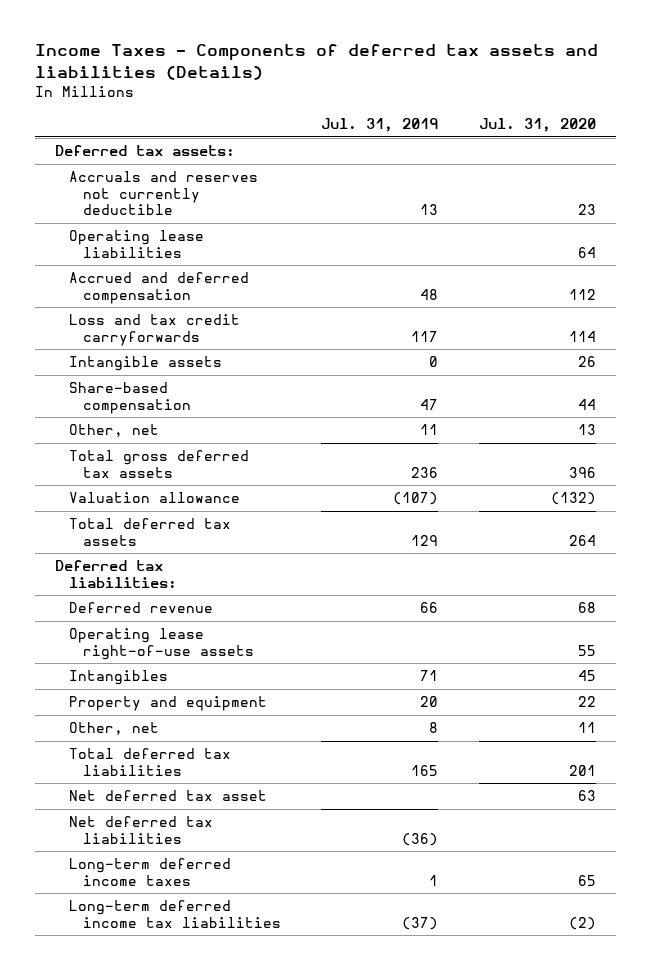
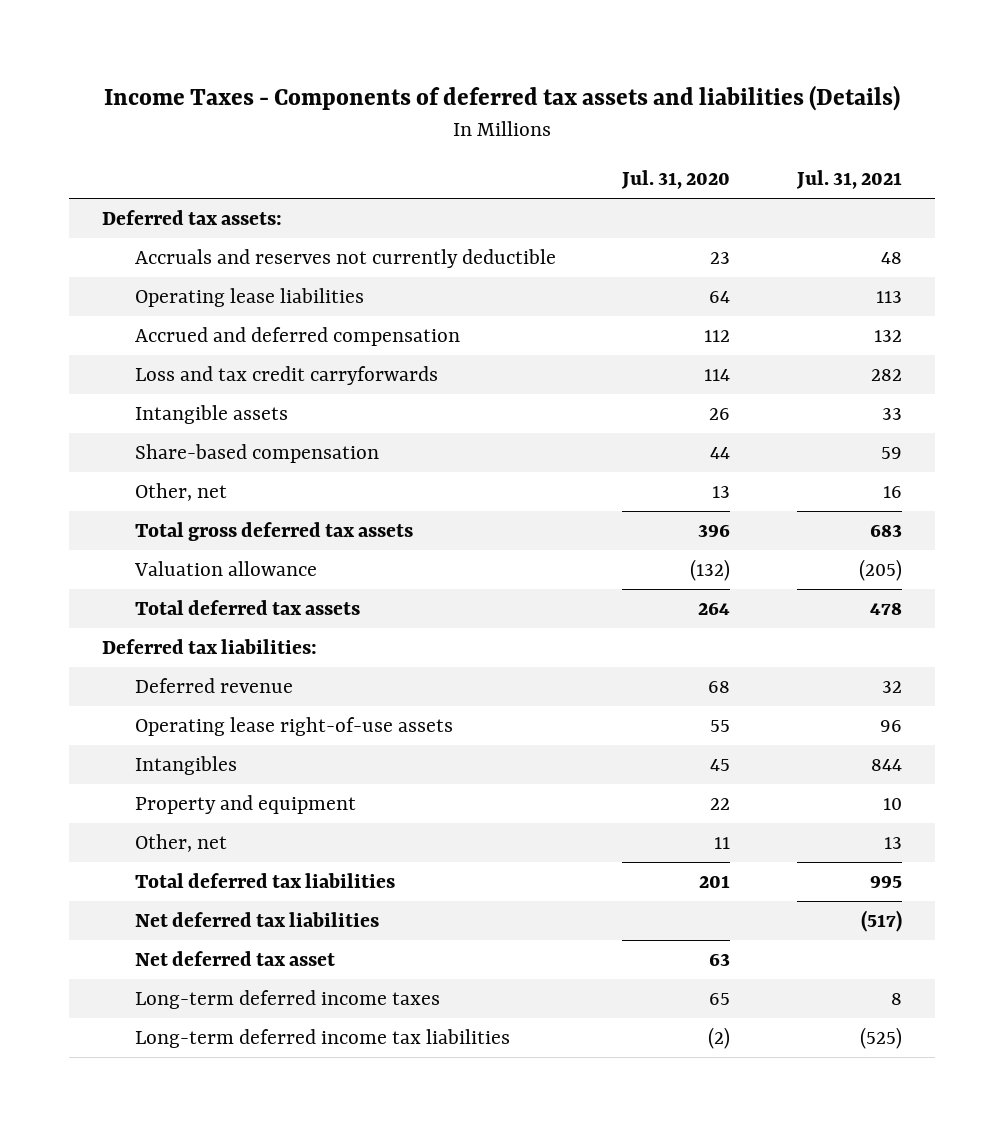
- | Jul. 31, 2019 | Jul. 31, 2020
+ | Jul. 31, 2020 | Jul. 31, 2021
moved down: Net deferred tax asset | 63 |

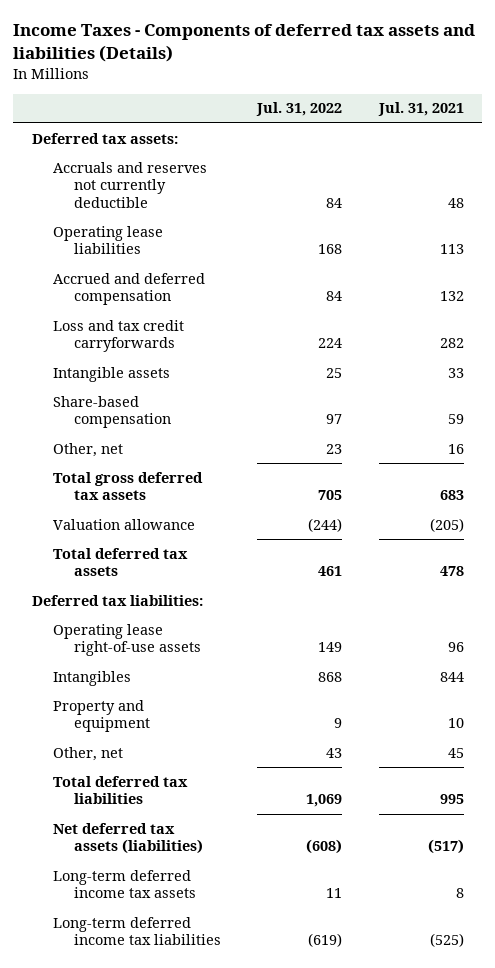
- | Jul. 31, 2020 | Jul. 31, 2021
+ | Jul. 31, 2022 | Jul. 31, 2021
- Deferred revenue | 68 | 32
- Other, net | 11 | 13
+ Other, net | 43 | 45
- Net deferred tax liabilities | | (517)
- Net deferred tax asset | 63 |
- Long-term deferred income taxes | 65 | 8
+ Net deferred tax assets (liabilities) | (608) | (517)
+ Long-term deferred income tax assets | 11 | 8

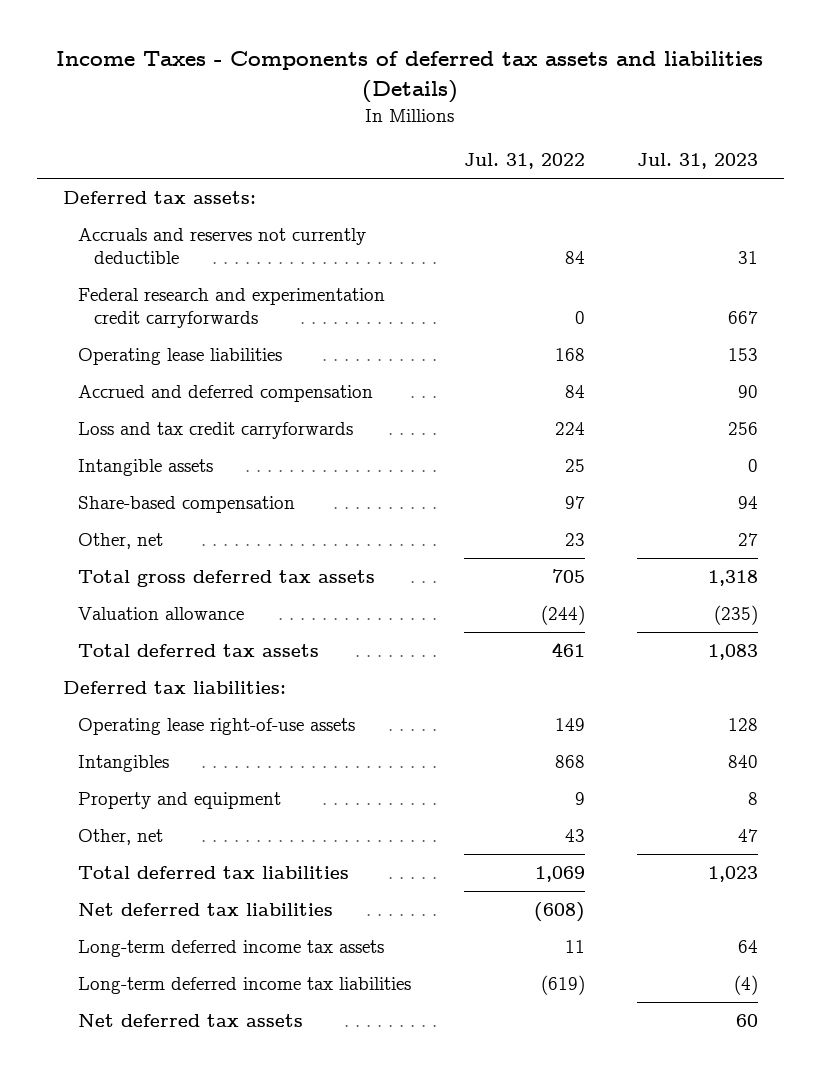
- | Jul. 31, 2022 | Jul. 31, 2021
+ | Jul. 31, 2022 | Jul. 31, 2023
+ Federal research and experimentation credit carryforwards | 0 | 667
- Net deferred tax assets (liabilities) | (608) | (517)
+ Net deferred tax liabilities | (608) |
+ Net deferred tax assets | | 60

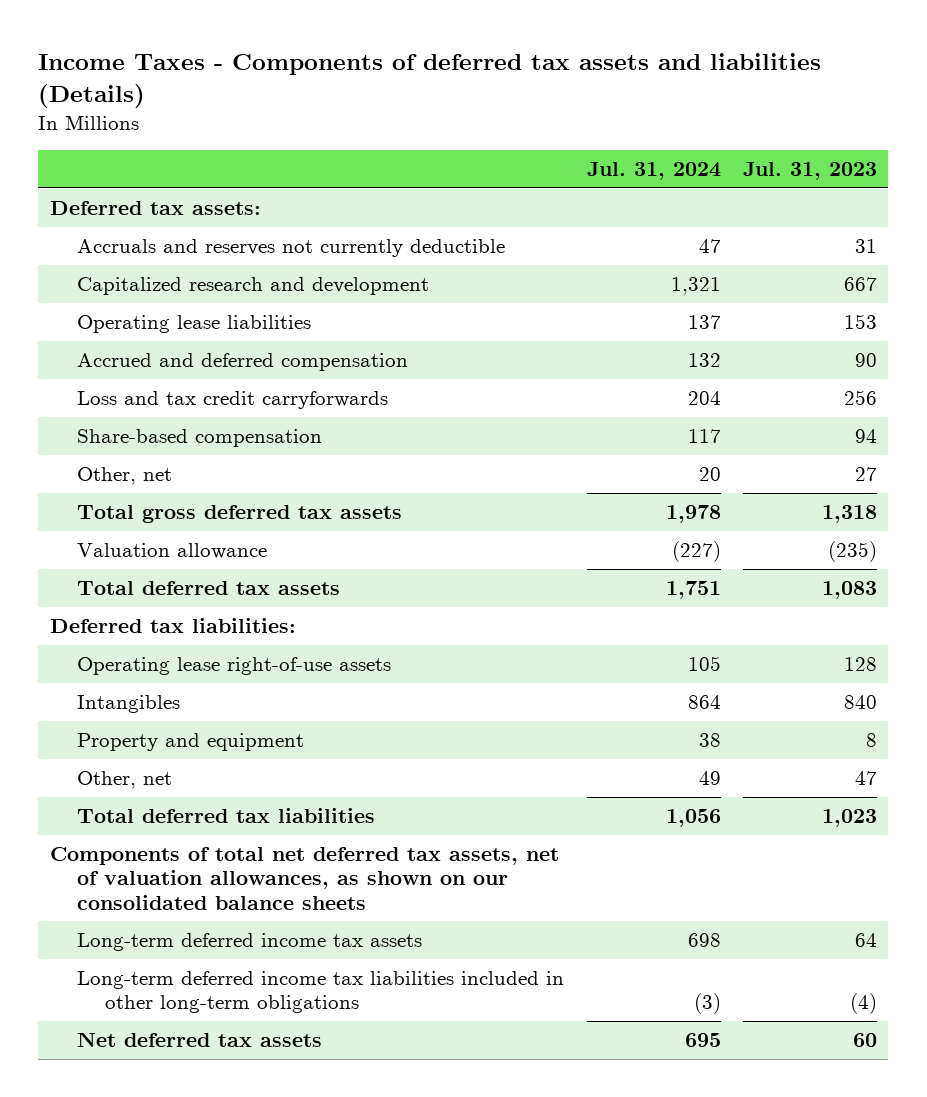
- | Jul. 31, 2022 | Jul. 31, 2023
+ | Jul. 31, 2024 | Jul. 31, 2023
- Federal research and experimentation credit carryforwards | 0 | 667
+ Capitalized research and development | 1,321 | 667
- Intangible assets | 25 | 0
- Net deferred tax liabilities | (608) |
+ Components of total net deferred tax assets, net of valuation allowances, as shown on our consolidated balance sheets
- Long-term deferred income tax liabilities | (619) | (4)
+ Long-term deferred income tax liabilities included in other long-term obligations | (3) | (4)

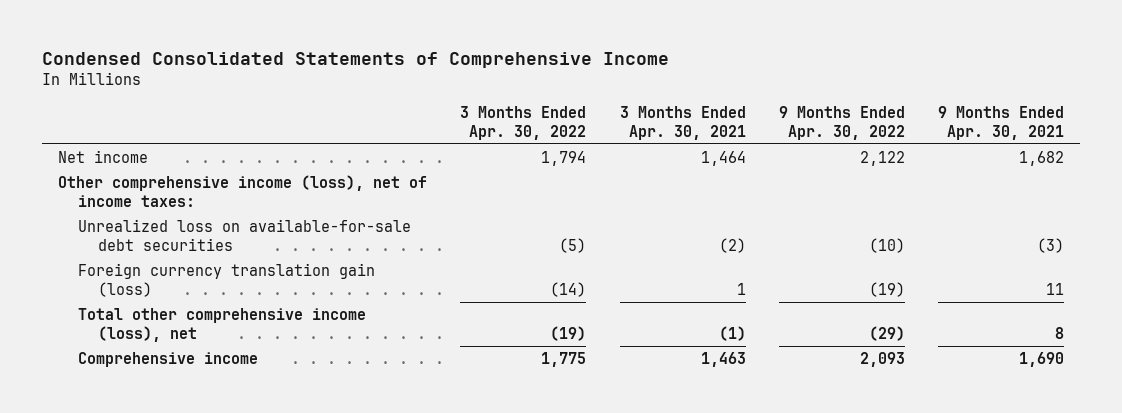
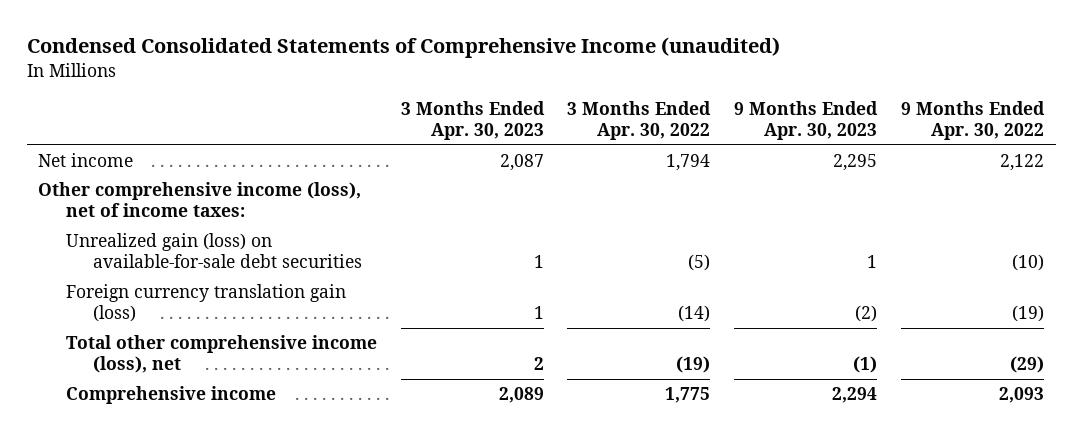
- Condensed Consolidated Statements of Comprehensive Income
+ Condensed Consolidated Statements of Comprehensive Income (unaudited)
- | 3 Months Ended Apr. 30, 2022 | 3 Months Ended Apr. 30, 2021 | 9 Months Ended Apr. 30, 2022 | 9 Months Ended Apr. 30, 2021
+ | 3 Months Ended Apr. 30, 2023 | 3 Months Ended Apr. 30, 2022 | 9 Months Ended Apr. 30, 2023 | 9 Months Ended Apr. 30, 2022
- Unrealized loss on available-for-sale debt securities | (5) | (2) | (10) | (3)
+ Unrealized gain (loss) on available-for-sale debt securities | 1 | (5) | 1 | (10)

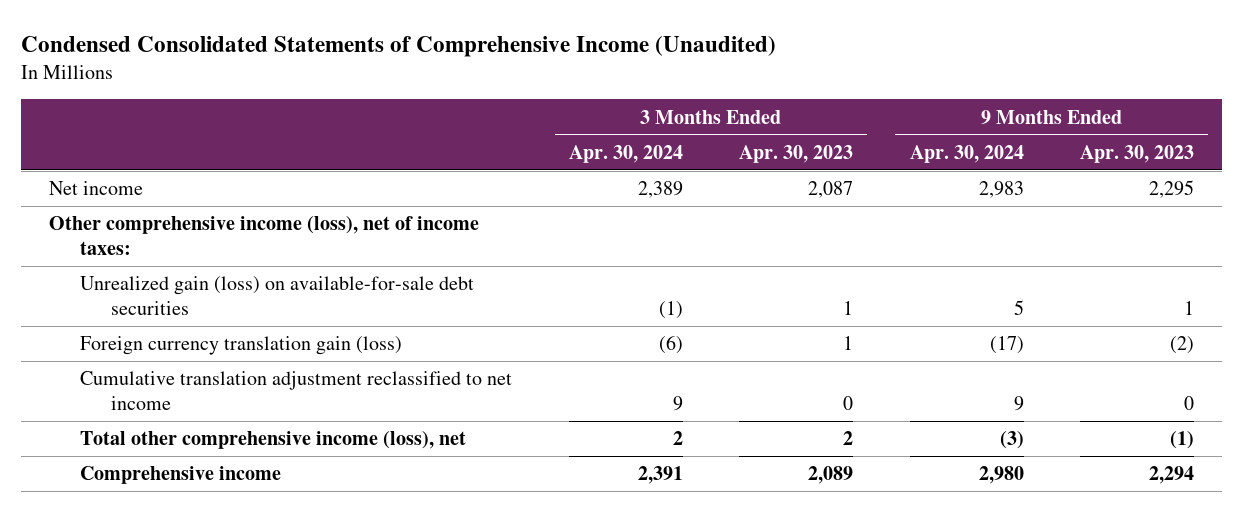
- Condensed Consolidated Statements of Comprehensive Income (unaudited)
+ Condensed Consolidated Statements of Comprehensive Income (Unaudited)
- | 3 Months Ended Apr. 30, 2023 | 3 Months Ended Apr. 30, 2022 | 9 Months Ended Apr. 30, 2023 | 9 Months Ended Apr. 30, 2022
+ | 3 Months Ended Apr. 30, 2024 | 3 Months Ended Apr. 30, 2023 | 9 Months Ended Apr. 30, 2024 | 9 Months Ended Apr. 30, 2023
+ Cumulative translation adjustment reclassified to net income | 9 | 0 | 9 | 0

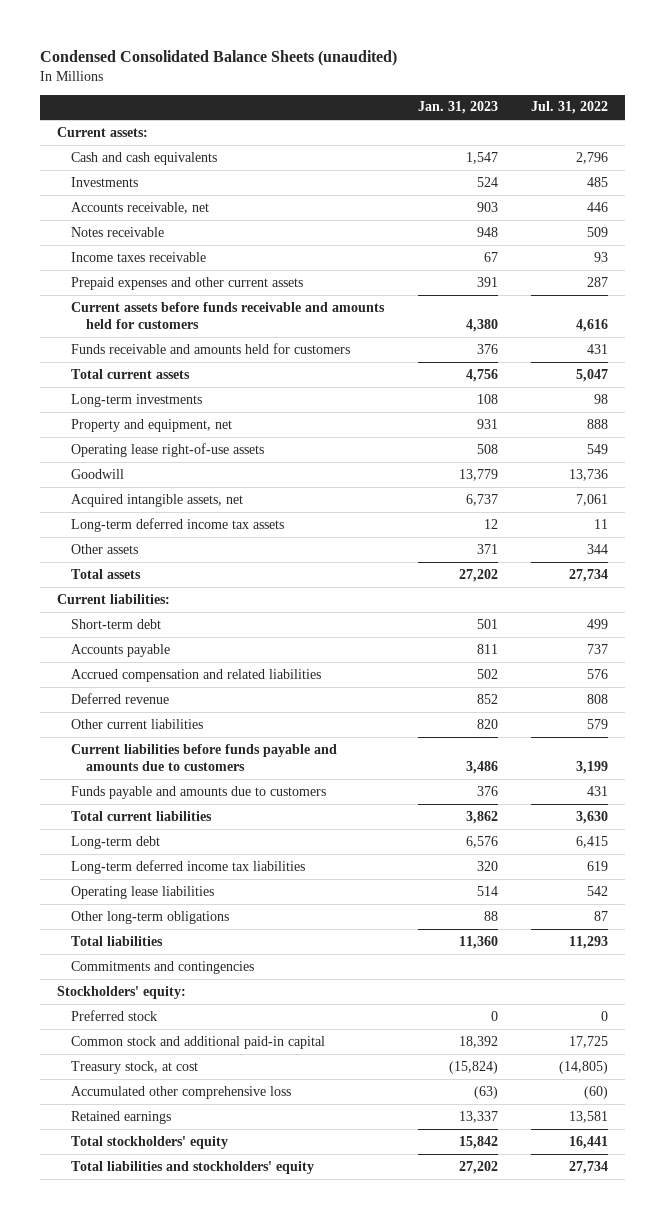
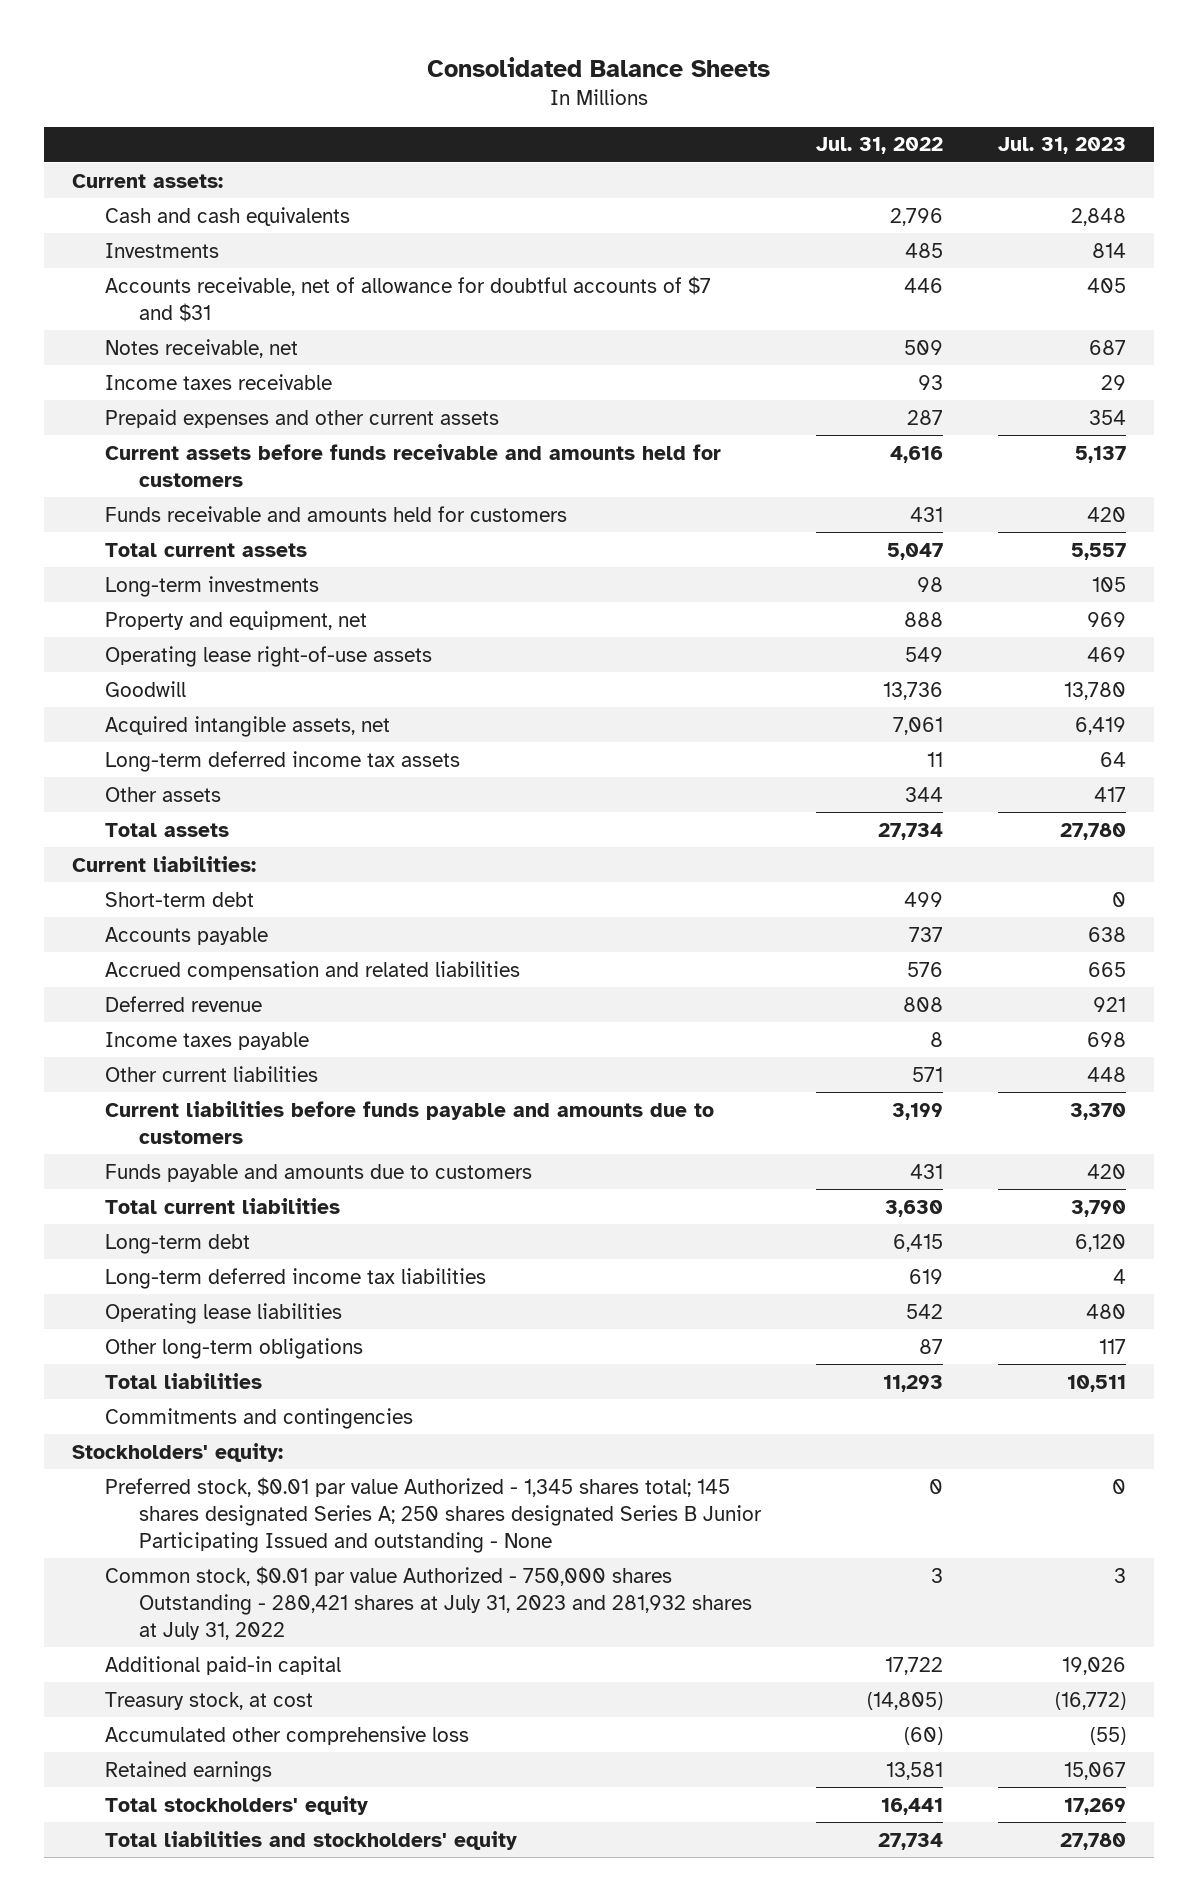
- Condensed Consolidated Balance Sheets (unaudited)
+ Consolidated Balance Sheets
- | Jan. 31, 2023 | Jul. 31, 2022
+ | Jul. 31, 2022 | Jul. 31, 2023
- Accounts receivable, net | 903 | 446
- Notes receivable | 948 | 509
+ Accounts receivable, net of allowance for doubtful accounts of $7 and $31 | 446 | 405
+ Notes receivable, net | 509 | 687
- Other current liabilities | 820 | 579
+ Income taxes payable | 8 | 698
+ Other current liabilities | 571 | 448
- Preferred stock | 0 | 0
- Common stock and additional paid-in capital | 18,392 | 17,725
+ Preferred stock, $0.01 par value Authorized - 1,345 shares total; 145 shares designated Series A; 250 shares designated Series B Junior Participating Issued and outstanding - None | 0 | 0
+ Common stock, $0.01 par value Authorized - 750,000 shares Outstanding - 280,421 shares at July 31, 2023 and 281,932 shares at July 31, 2022 | 3 | 3
+ Additional paid-in capital | 17,722 | 19,026

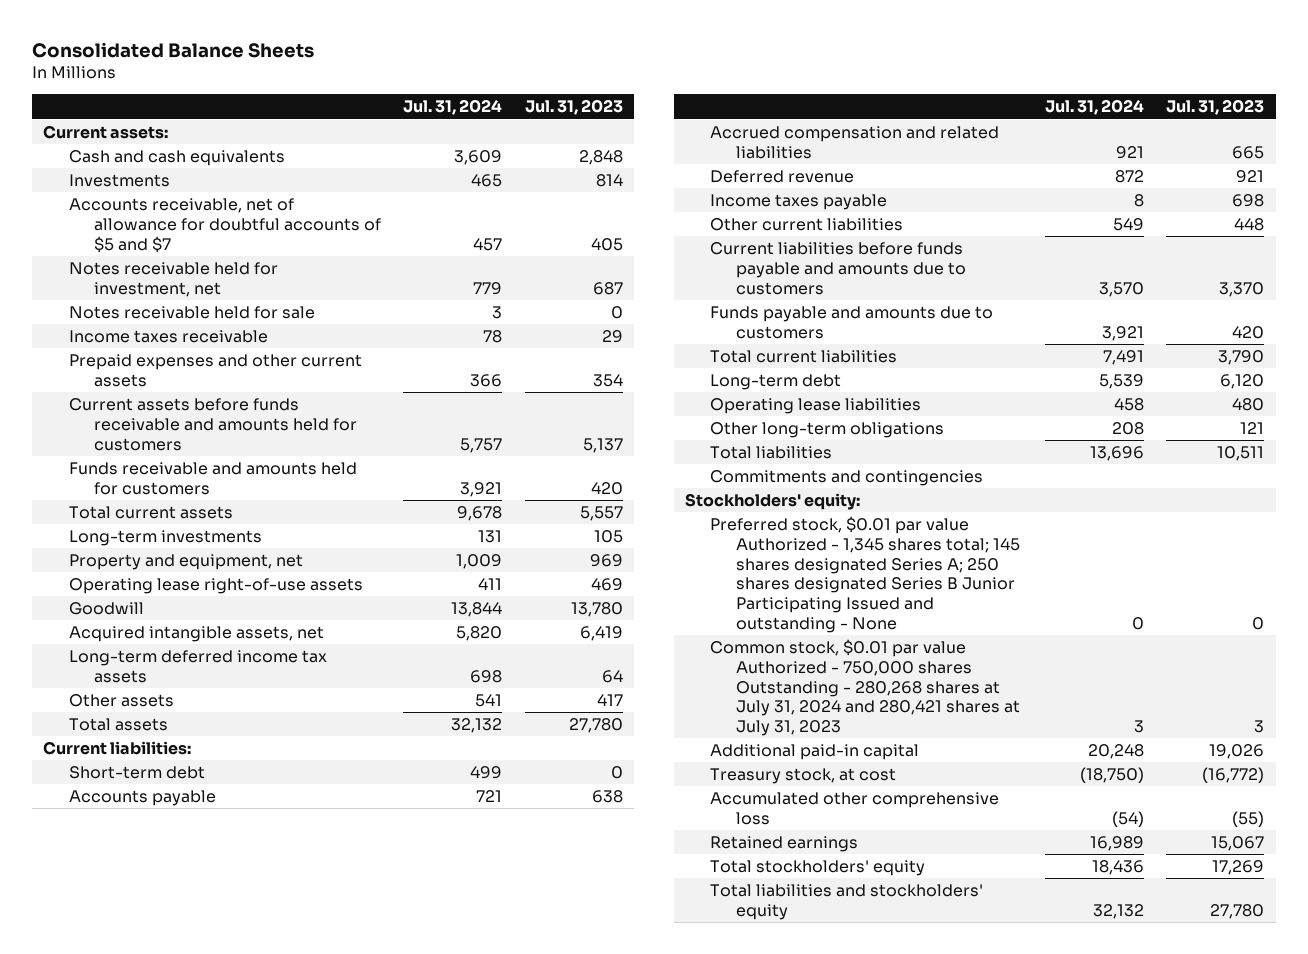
- | Jul. 31, 2022 | Jul. 31, 2023
+ | Jul. 31, 2024 | Jul. 31, 2023
- Accounts receivable, net of allowance for doubtful accounts of $7 and $31 | 446 | 405
- Notes receivable, net | 509 | 687
+ Accounts receivable, net of allowance for doubtful accounts of $5 and $7 | 457 | 405
+ Notes receivable held for investment, net | 779 | 687
+ Notes receivable held for sale | 3 | 0
- Long-term deferred income tax liabilities | 619 | 4
- Other long-term obligations | 87 | 117
+ Other long-term obligations | 208 | 121
- Common stock, $0.01 par value Authorized - 750,000 shares Outstanding - 280,421 shares at July 31, 2023 and 281,932 shares at July 31, 2022 | 3 | 3
+ Common stock, $0.01 par value Authorized - 750,000 shares Outstanding - 280,268 shares at July 31, 2024 and 280,421 shares at July 31, 2023 | 3 | 3

